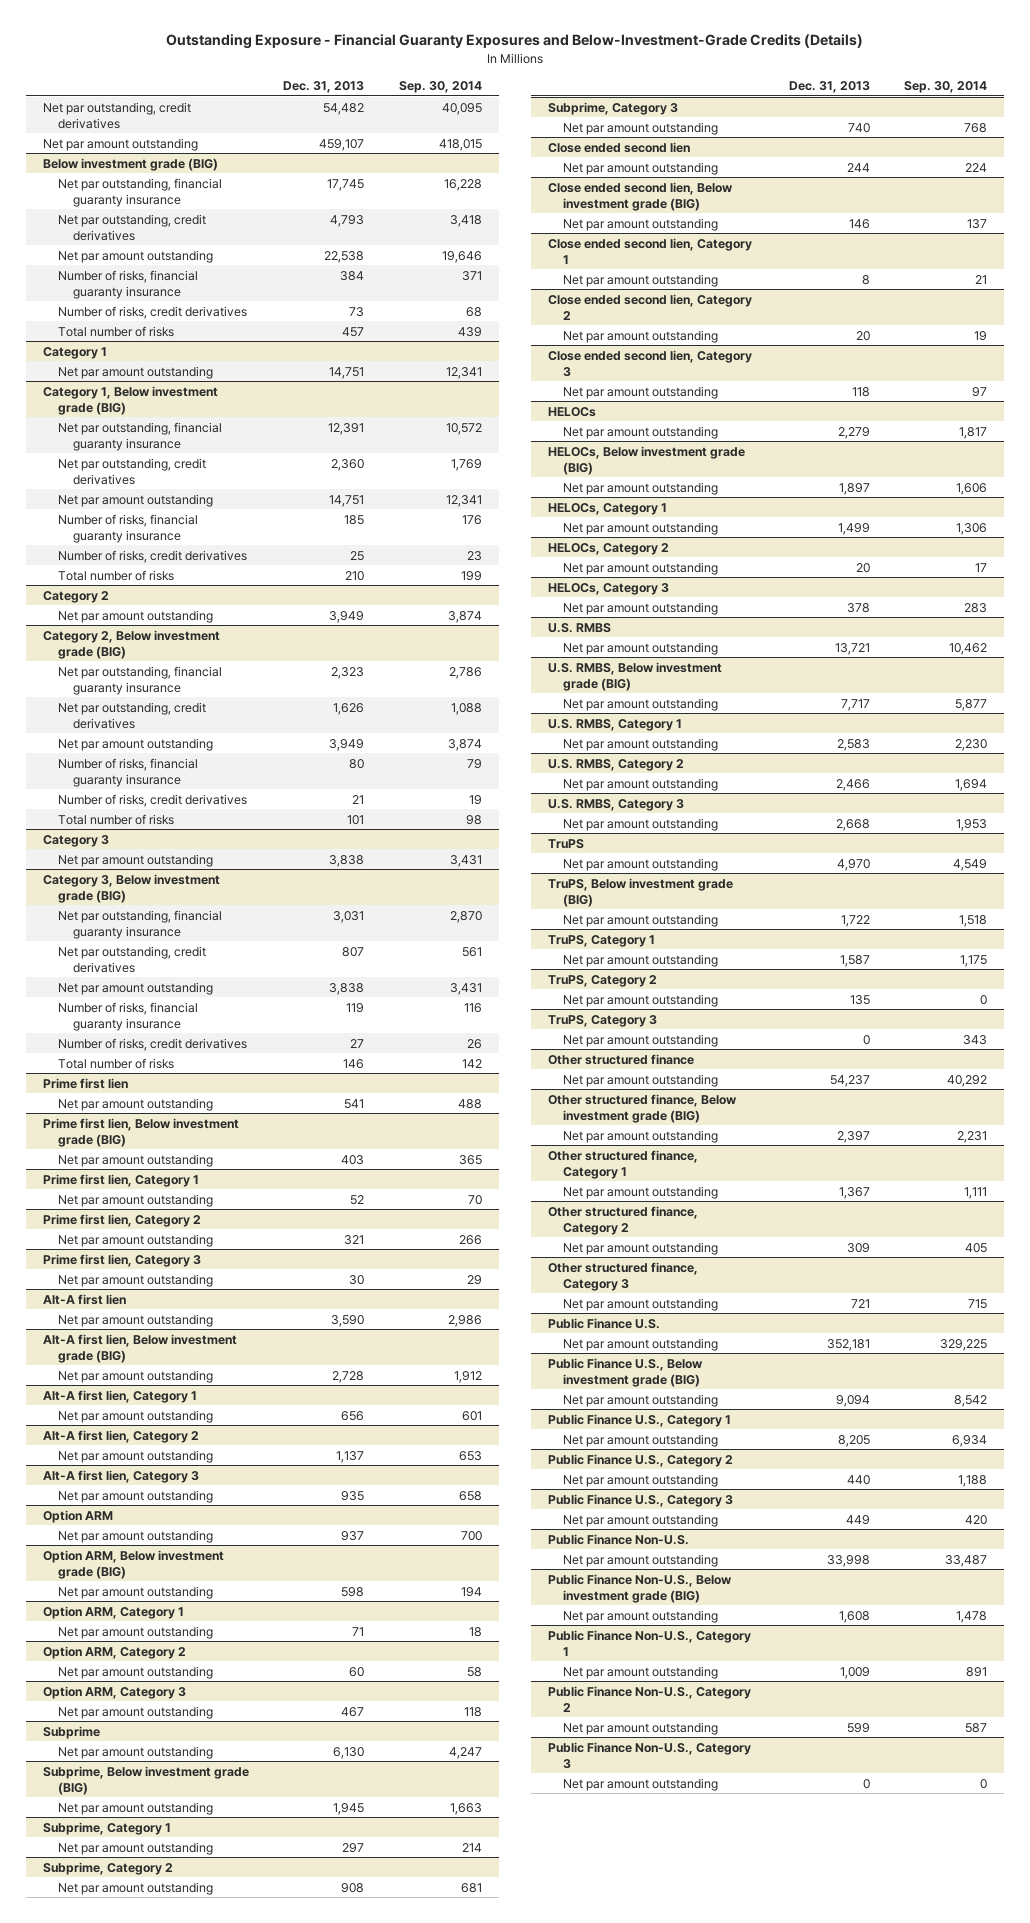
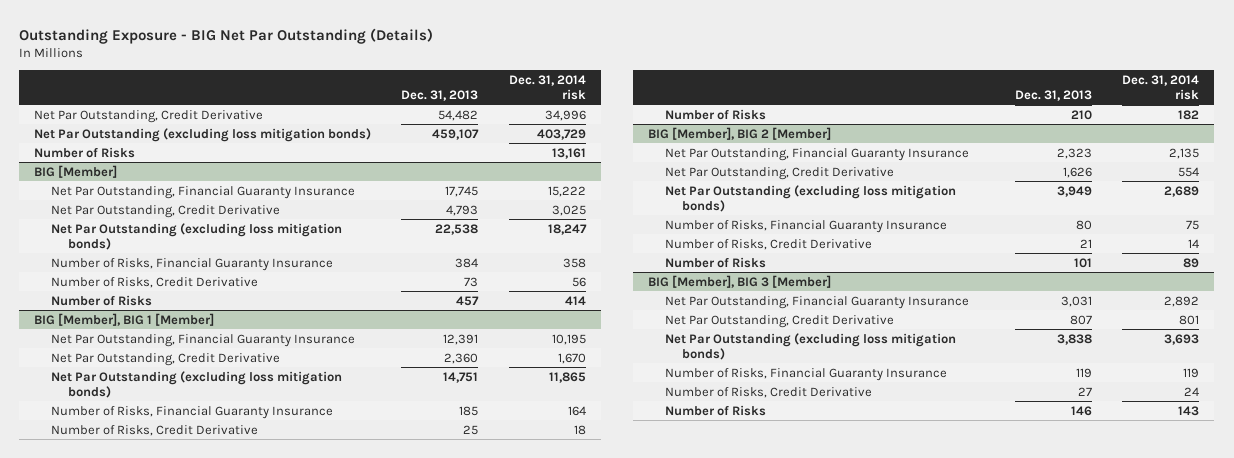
- Outstanding Exposure - Financial Guaranty Exposures and Below-Investment-Grade Credits (Details)
+ Outstanding Exposure - BIG Net Par Outstanding (Details)
- | Dec. 31, 2013 | Sep. 30, 2014
+ | Dec. 31, 2013 | Dec. 31, 2014 risk
- Net par outstanding, credit derivatives | 54,482 | 40,095
- Net par amount outstanding | 459,107 | 418,015
- Below investment grade (BIG)
- Net par outstanding, financial guaranty insurance | 17,745 | 16,228
- Net par outstanding, credit derivatives | 4,793 | 3,418
- Net par amount outstanding | 22,538 | 19,646
- Number of risks, financial guaranty insurance | 384 | 371
- Number of risks, credit derivatives | 73 | 68
- Total number of risks | 457 | 439
- Category 1
- Net par amount outstanding | 14,751 | 12,341
- Category 1, Below investment grade (BIG)
- Net par outstanding, financial guaranty insurance | 12,391 | 10,572
- Net par outstanding, credit derivatives | 2,360 | 1,769
- Net par amount outstanding | 14,751 | 12,341
- Number of risks, financial guaranty insurance | 185 | 176
- Number of risks, credit derivatives | 25 | 23
- Total number of risks | 210 | 199
- Category 2
- Net par amount outstanding | 3,949 | 3,874
- Category 2, Below investment grade (BIG)
- Net par outstanding, financial guaranty insurance | 2,323 | 2,786
- Net par outstanding, credit derivatives | 1,626 | 1,088
- Net par amount outstanding | 3,949 | 3,874
- Number of risks, financial guaranty insurance | 80 | 79
- Number of risks, credit derivatives | 21 | 19
- Total number of risks | 101 | 98
- Category 3
- Net par amount outstanding | 3,838 | 3,431
- Category 3, Below investment grade (BIG)
- Net par outstanding, financial guaranty insurance | 3,031 | 2,870
- Net par outstanding, credit derivatives | 807 | 561
- Net par amount outstanding | 3,838 | 3,431
- Number of risks, financial guaranty insurance | 119 | 116
- Number of risks, credit derivatives | 27 | 26
- Total number of risks | 146 | 142
- Prime first lien
- Net par amount outstanding | 541 | 488
- Prime first lien, Below investment grade (BIG)
- Net par amount outstanding | 403 | 365
- Prime first lien, Category 1
- Net par amount outstanding | 52 | 70
- Prime first lien, Category 2
- Net par amount outstanding | 321 | 266
- Prime first lien, Category 3
- Net par amount outstanding | 30 | 29
- Alt-A first lien
- Net par amount outstanding | 3,590 | 2,986
- Alt-A first lien, Below investment grade (BIG)
- Net par amount outstanding | 2,728 | 1,912
- Alt-A first lien, Category 1
- Net par amount outstanding | 656 | 601
- Alt-A first lien, Category 2
- Net par amount outstanding | 1,137 | 653
- Alt-A first lien, Category 3
- Net par amount outstanding | 935 | 658
- Option ARM
- Net par amount outstanding | 937 | 700
- Option ARM, Below investment grade (BIG)
- Net par amount outstanding | 598 | 194
- Option ARM, Category 1
- Net par amount outstanding | 71 | 18
- Option ARM, Category 2
- Net par amount outstanding | 60 | 58
- Option ARM, Category 3
- Net par amount outstanding | 467 | 118
- Subprime
- Net par amount outstanding | 6,130 | 4,247
- Subprime, Below investment grade (BIG)
- Net par amount outstanding | 1,945 | 1,663
- Subprime, Category 1
- Net par amount outstanding | 297 | 214
- Subprime, Category 2
- Net par amount outstanding | 908 | 681
- Subprime, Category 3
- Net par amount outstanding | 740 | 768
- Close ended second lien
- Net par amount outstanding | 244 | 224
- Close ended second lien, Below investment grade (BIG)
- Net par amount outstanding | 146 | 137
- Close ended second lien, Category 1
- Net par amount outstanding | 8 | 21
- Close ended second lien, Category 2
- Net par amount outstanding | 20 | 19
- Close ended second lien, Category 3
- Net par amount outstanding | 118 | 97
- HELOCs
- Net par amount outstanding | 2,279 | 1,817
- HELOCs, Below investment grade (BIG)
- Net par amount outstanding | 1,897 | 1,606
- HELOCs, Category 1
- Net par amount outstanding | 1,499 | 1,306
- HELOCs, Category 2
- Net par amount outstanding | 20 | 17
- HELOCs, Category 3
- Net par amount outstanding | 378 | 283
- U.S. RMBS
- Net par amount outstanding | 13,721 | 10,462
- U.S. RMBS, Below investment grade (BIG)
- Net par amount outstanding | 7,717 | 5,877
- U.S. RMBS, Category 1
- Net par amount outstanding | 2,583 | 2,230
- U.S. RMBS, Category 2
- Net par amount outstanding | 2,466 | 1,694
- U.S. RMBS, Category 3
- Net par amount outstanding | 2,668 | 1,953
- TruPS
- Net par amount outstanding | 4,970 | 4,549
- TruPS, Below investment grade (BIG)
- Net par amount outstanding | 1,722 | 1,518
- TruPS, Category 1
- Net par amount outstanding | 1,587 | 1,175
- TruPS, Category 2
- Net par amount outstanding | 135 | 0
- TruPS, Category 3
- Net par amount outstanding | 0 | 343
- Other structured finance
- Net par amount outstanding | 54,237 | 40,292
- Other structured finance, Below investment grade (BIG)
- Net par amount outstanding | 2,397 | 2,231
- Other structured finance, Category 1
- Net par amount outstanding | 1,367 | 1,111
- Other structured finance, Category 2
- Net par amount outstanding | 309 | 405
- Other structured finance, Category 3
- Net par amount outstanding | 721 | 715
- Public Finance U.S.
- Net par amount outstanding | 352,181 | 329,225
- Public Finance U.S., Below investment grade (BIG)
- Net par amount outstanding | 9,094 | 8,542
- Public Finance U.S., Category 1
- Net par amount outstanding | 8,205 | 6,934
- Public Finance U.S., Category 2
- Net par amount outstanding | 440 | 1,188
- Public Finance U.S., Category 3
- Net par amount outstanding | 449 | 420
- Public Finance Non-U.S.
- Net par amount outstanding | 33,998 | 33,487
- Public Finance Non-U.S., Below investment grade (BIG)
- Net par amount outstanding | 1,608 | 1,478
- Public Finance Non-U.S., Category 1
- Net par amount outstanding | 1,009 | 891
- Public Finance Non-U.S., Category 2
- Net par amount outstanding | 599 | 587
- Public Finance Non-U.S., Category 3
- Net par amount outstanding | 0 | 0
+ Net Par Outstanding, Credit Derivative | 54,482 | 34,996
+ Net Par Outstanding (excluding loss mitigation bonds) | 459,107 | 403,729
+ Number of Risks | | 13,161
+ BIG [Member]
+ Net Par Outstanding, Financial Guaranty Insurance | 17,745 | 15,222
+ Net Par Outstanding, Credit Derivative | 4,793 | 3,025
+ Net Par Outstanding (excluding loss mitigation bonds) | 22,538 | 18,247
+ Number of Risks, Financial Guaranty Insurance | 384 | 358
+ Number of Risks, Credit Derivative | 73 | 56
+ Number of Risks | 457 | 414
+ BIG [Member], BIG 1 [Member]
+ Net Par Outstanding, Financial Guaranty Insurance | 12,391 | 10,195
+ Net Par Outstanding, Credit Derivative | 2,360 | 1,670
+ Net Par Outstanding (excluding loss mitigation bonds) | 14,751 | 11,865
+ Number of Risks, Financial Guaranty Insurance | 185 | 164
+ Number of Risks, Credit Derivative | 25 | 18
+ Number of Risks | 210 | 182
+ BIG [Member], BIG 2 [Member]
+ Net Par Outstanding, Financial Guaranty Insurance | 2,323 | 2,135
+ Net Par Outstanding, Credit Derivative | 1,626 | 554
+ Net Par Outstanding (excluding loss mitigation bonds) | 3,949 | 2,689
+ Number of Risks, Financial Guaranty Insurance | 80 | 75
+ Number of Risks, Credit Derivative | 21 | 14
+ Number of Risks | 101 | 89
+ BIG [Member], BIG 3 [Member]
+ Net Par Outstanding, Financial Guaranty Insurance | 3,031 | 2,892
+ Net Par Outstanding, Credit Derivative | 807 | 801
+ Net Par Outstanding (excluding loss mitigation bonds) | 3,838 | 3,693
+ Number of Risks, Financial Guaranty Insurance | 119 | 119
+ Number of Risks, Credit Derivative | 27 | 24
+ Number of Risks | 146 | 143

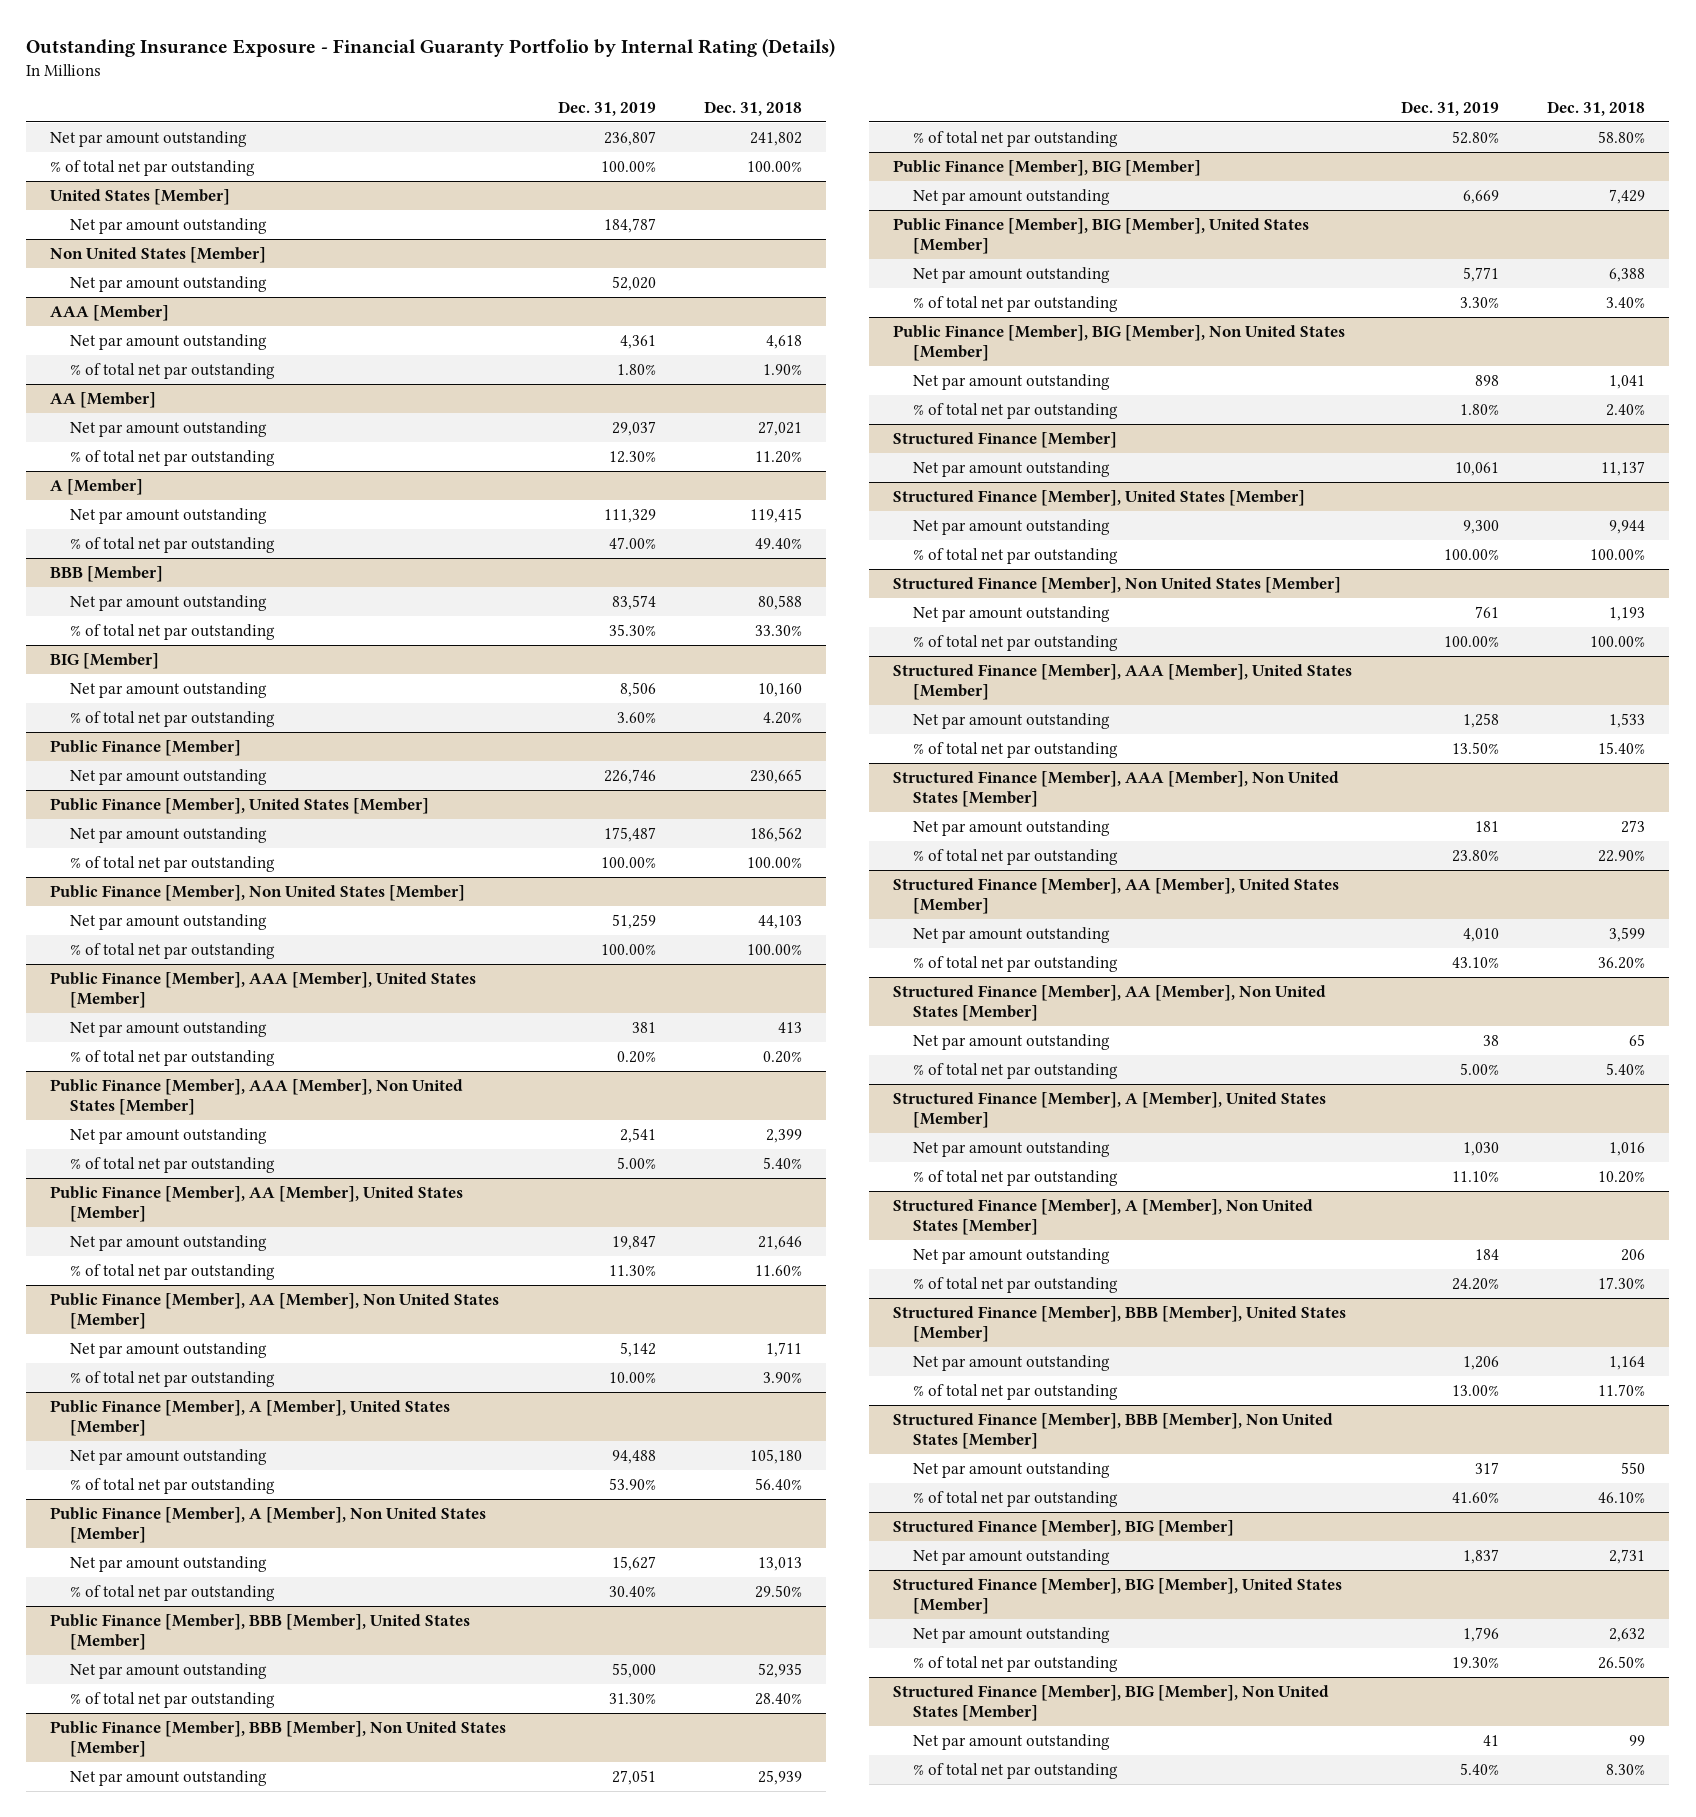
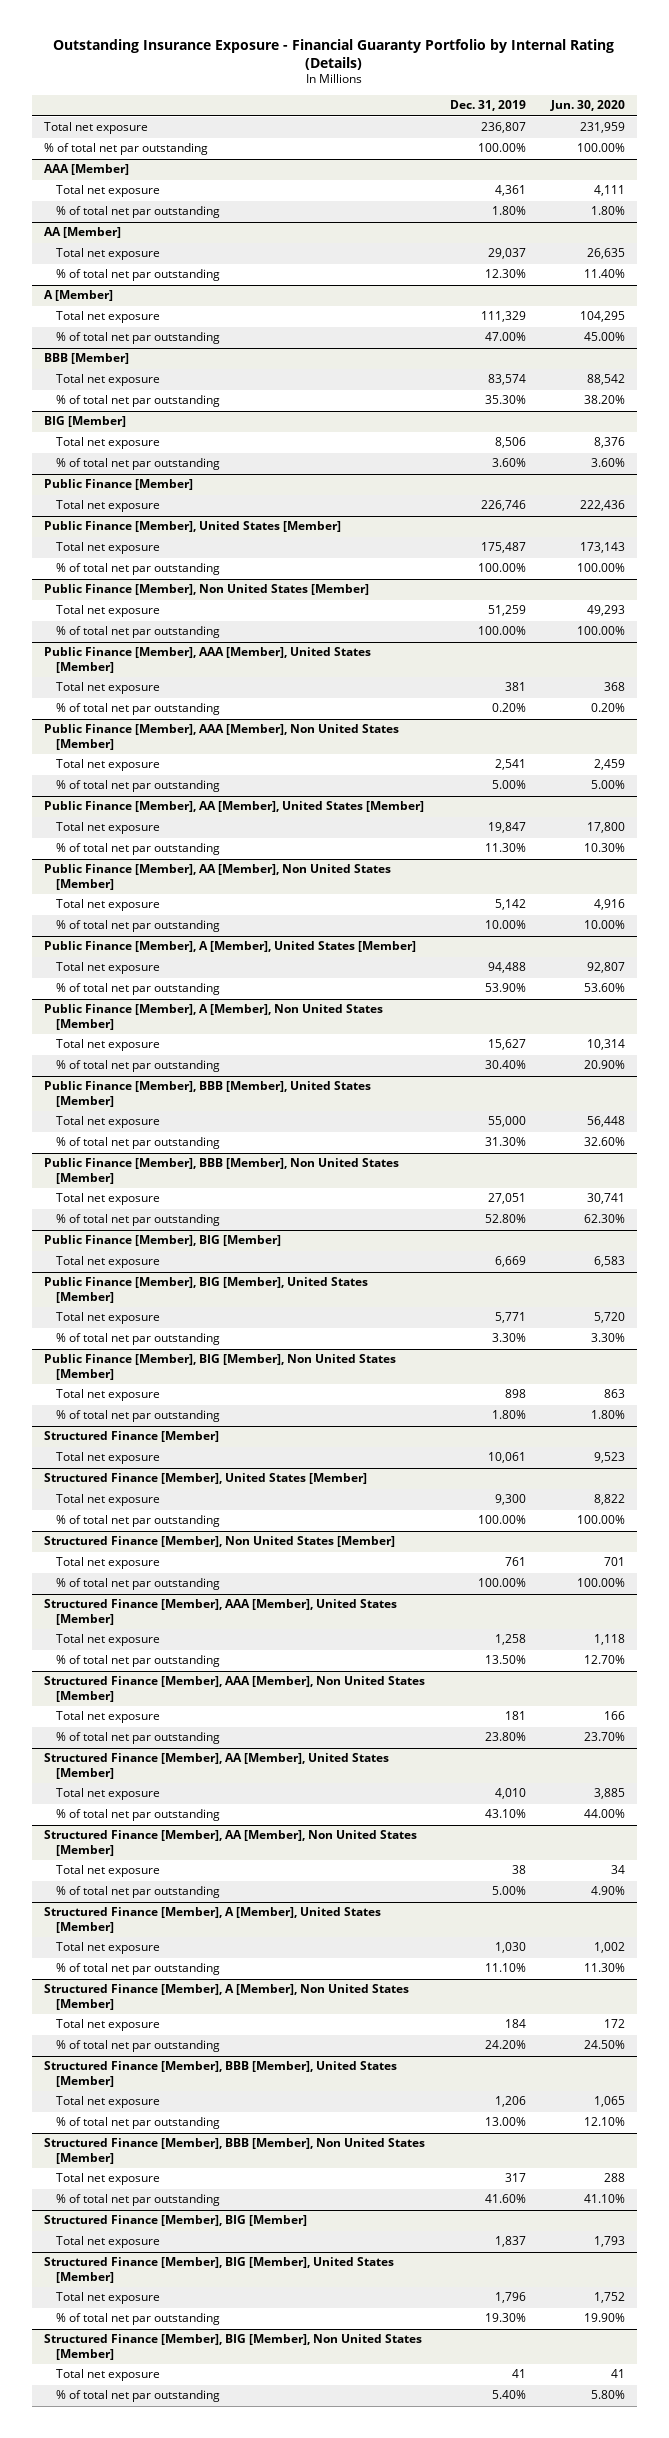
- | Dec. 31, 2019 | Dec. 31, 2018
+ | Dec. 31, 2019 | Jun. 30, 2020
- Net par amount outstanding | 236,807 | 241,802
+ Total net exposure | 236,807 | 231,959
- United States [Member]
- Net par amount outstanding | 184,787 |
- Non United States [Member]
- Net par amount outstanding | 52,020 |
@ AAA [Member]
- Net par amount outstanding | 4,361 | 4,618
+ Total net exposure | 4,361 | 4,111
@ AA [Member]
- Net par amount outstanding | 29,037 | 27,021
+ Total net exposure | 29,037 | 26,635
@ A [Member]
- Net par amount outstanding | 111,329 | 119,415
+ Total net exposure | 111,329 | 104,295
@ BBB [Member]
- Net par amount outstanding | 83,574 | 80,588
+ Total net exposure | 83,574 | 88,542
@ BIG [Member]
- Net par amount outstanding | 8,506 | 10,160
+ Total net exposure | 8,506 | 8,376
@ Public Finance [Member]
- Net par amount outstanding | 226,746 | 230,665
+ Total net exposure | 226,746 | 222,436
@ Public Finance [Member], United States [Member]
- Net par amount outstanding | 175,487 | 186,562
+ Total net exposure | 175,487 | 173,143
@ Public Finance [Member], Non United States [Member]
- Net par amount outstanding | 51,259 | 44,103
+ Total net exposure | 51,259 | 49,293
@ Public Finance [Member], AAA [Member], United States [Member]
- Net par amount outstanding | 381 | 413
+ Total net exposure | 381 | 368
@ Public Finance [Member], AAA [Member], Non United States [Member]
- Net par amount outstanding | 2,541 | 2,399
+ Total net exposure | 2,541 | 2,459
@ Public Finance [Member], AA [Member], United States [Member]
- Net par amount outstanding | 19,847 | 21,646
+ Total net exposure | 19,847 | 17,800
@ Public Finance [Member], AA [Member], Non United States [Member]
- Net par amount outstanding | 5,142 | 1,711
+ Total net exposure | 5,142 | 4,916
@ Public Finance [Member], A [Member], United States [Member]
- Net par amount outstanding | 94,488 | 105,180
+ Total net exposure | 94,488 | 92,807
@ Public Finance [Member], A [Member], Non United States [Member]
- Net par amount outstanding | 15,627 | 13,013
+ Total net exposure | 15,627 | 10,314
@ Public Finance [Member], BBB [Member], United States [Member]
- Net par amount outstanding | 55,000 | 52,935
+ Total net exposure | 55,000 | 56,448
@ Public Finance [Member], BBB [Member], Non United States [Member]
- Net par amount outstanding | 27,051 | 25,939
+ Total net exposure | 27,051 | 30,741
@ Public Finance [Member], BIG [Member]
- Net par amount outstanding | 6,669 | 7,429
+ Total net exposure | 6,669 | 6,583
@ Public Finance [Member], BIG [Member], United States [Member]
- Net par amount outstanding | 5,771 | 6,388
+ Total net exposure | 5,771 | 5,720
@ Public Finance [Member], BIG [Member], Non United States [Member]
- Net par amount outstanding | 898 | 1,041
+ Total net exposure | 898 | 863
@ Structured Finance [Member]
- Net par amount outstanding | 10,061 | 11,137
+ Total net exposure | 10,061 | 9,523
@ Structured Finance [Member], United States [Member]
- Net par amount outstanding | 9,300 | 9,944
+ Total net exposure | 9,300 | 8,822
@ Structured Finance [Member], Non United States [Member]
- Net par amount outstanding | 761 | 1,193
+ Total net exposure | 761 | 701
@ Structured Finance [Member], AAA [Member], United States [Member]
- Net par amount outstanding | 1,258 | 1,533
+ Total net exposure | 1,258 | 1,118
@ Structured Finance [Member], AAA [Member], Non United States [Member]
- Net par amount outstanding | 181 | 273
+ Total net exposure | 181 | 166
@ Structured Finance [Member], AA [Member], United States [Member]
- Net par amount outstanding | 4,010 | 3,599
+ Total net exposure | 4,010 | 3,885
@ Structured Finance [Member], AA [Member], Non United States [Member]
- Net par amount outstanding | 38 | 65
+ Total net exposure | 38 | 34
@ Structured Finance [Member], A [Member], United States [Member]
- Net par amount outstanding | 1,030 | 1,016
+ Total net exposure | 1,030 | 1,002
@ Structured Finance [Member], A [Member], Non United States [Member]
- Net par amount outstanding | 184 | 206
+ Total net exposure | 184 | 172
@ Structured Finance [Member], BBB [Member], United States [Member]
- Net par amount outstanding | 1,206 | 1,164
+ Total net exposure | 1,206 | 1,065
@ Structured Finance [Member], BBB [Member], Non United States [Member]
- Net par amount outstanding | 317 | 550
+ Total net exposure | 317 | 288
@ Structured Finance [Member], BIG [Member]
- Net par amount outstanding | 1,837 | 2,731
+ Total net exposure | 1,837 | 1,793
@ Structured Finance [Member], BIG [Member], United States [Member]
- Net par amount outstanding | 1,796 | 2,632
+ Total net exposure | 1,796 | 1,752
@ Structured Finance [Member], BIG [Member], Non United States [Member]
- Net par amount outstanding | 41 | 99
+ Total net exposure | 41 | 41

